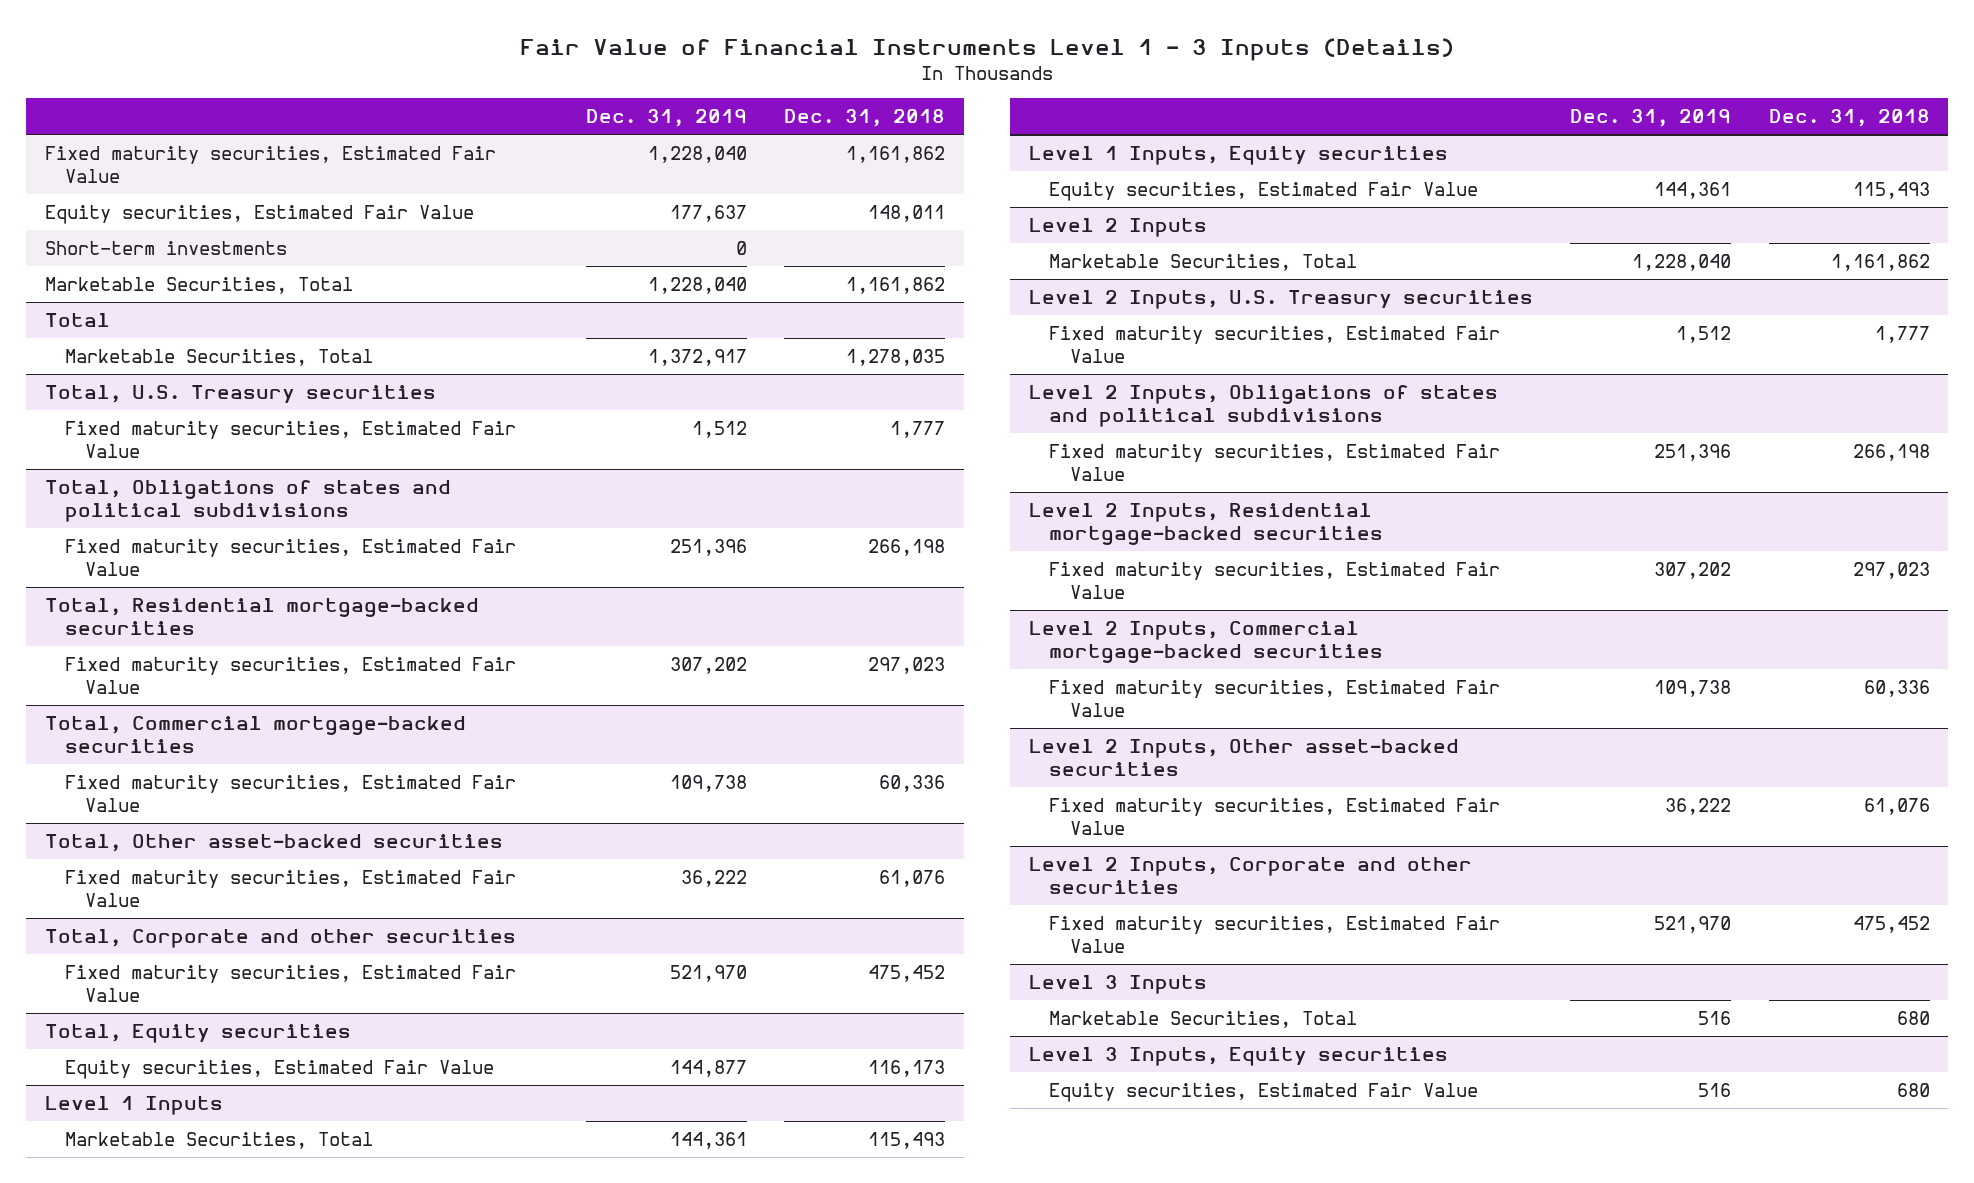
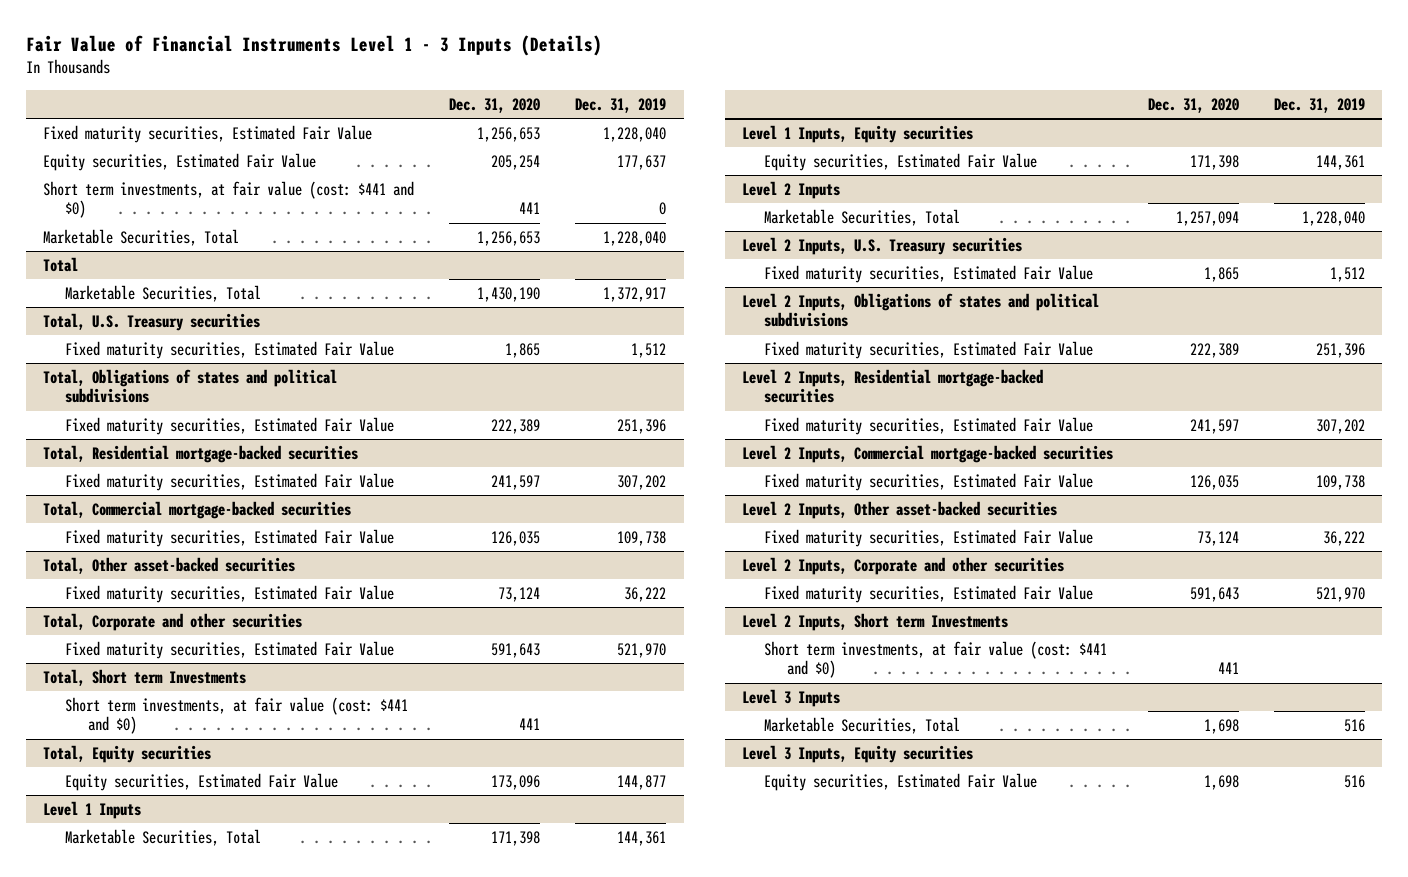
- | Dec. 31, 2019 | Dec. 31, 2018
+ | Dec. 31, 2020 | Dec. 31, 2019
- Short-term investments | 0 |
+ Short term investments, at fair value (cost: $441 and $0) | 441 | 0
+ Total, Short term Investments
+ Short term investments, at fair value (cost: $441 and $0) | 441 |
+ Level 2 Inputs, Short term Investments
+ Short term investments, at fair value (cost: $441 and $0) | 441 |

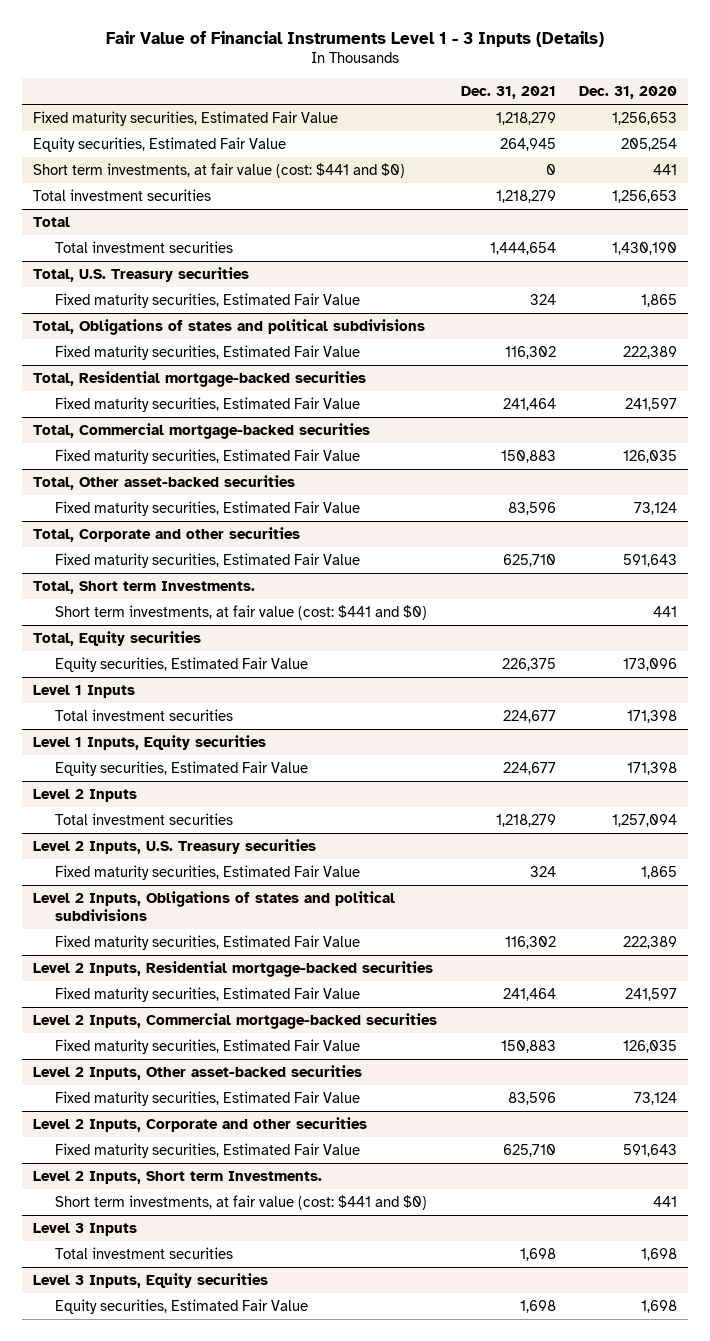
- | Dec. 31, 2020 | Dec. 31, 2019
+ | Dec. 31, 2021 | Dec. 31, 2020
- Marketable Securities, Total | 1,256,653 | 1,228,040
+ Total investment securities | 1,218,279 | 1,256,653
@ Total
- Marketable Securities, Total | 1,430,190 | 1,372,917
+ Total investment securities | 1,444,654 | 1,430,190
- Total, Short term Investments
+ Total, Short term Investments.
@ Level 1 Inputs
- Marketable Securities, Total | 171,398 | 144,361
+ Total investment securities | 224,677 | 171,398
@ Level 2 Inputs
- Marketable Securities, Total | 1,257,094 | 1,228,040
+ Total investment securities | 1,218,279 | 1,257,094
- Level 2 Inputs, Short term Investments
+ Level 2 Inputs, Short term Investments.
@ Level 3 Inputs
- Marketable Securities, Total | 1,698 | 516
+ Total investment securities | 1,698 | 1,698

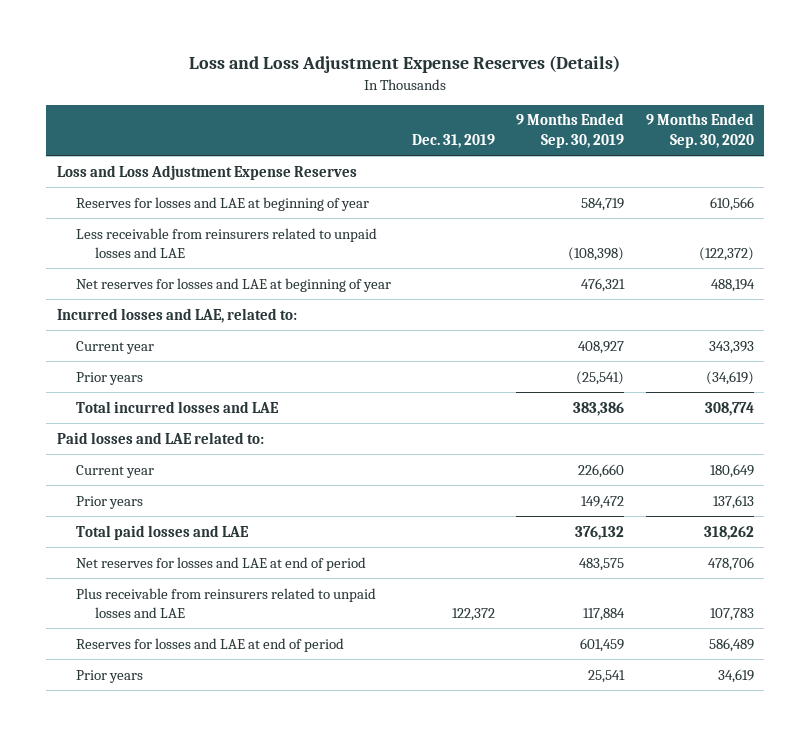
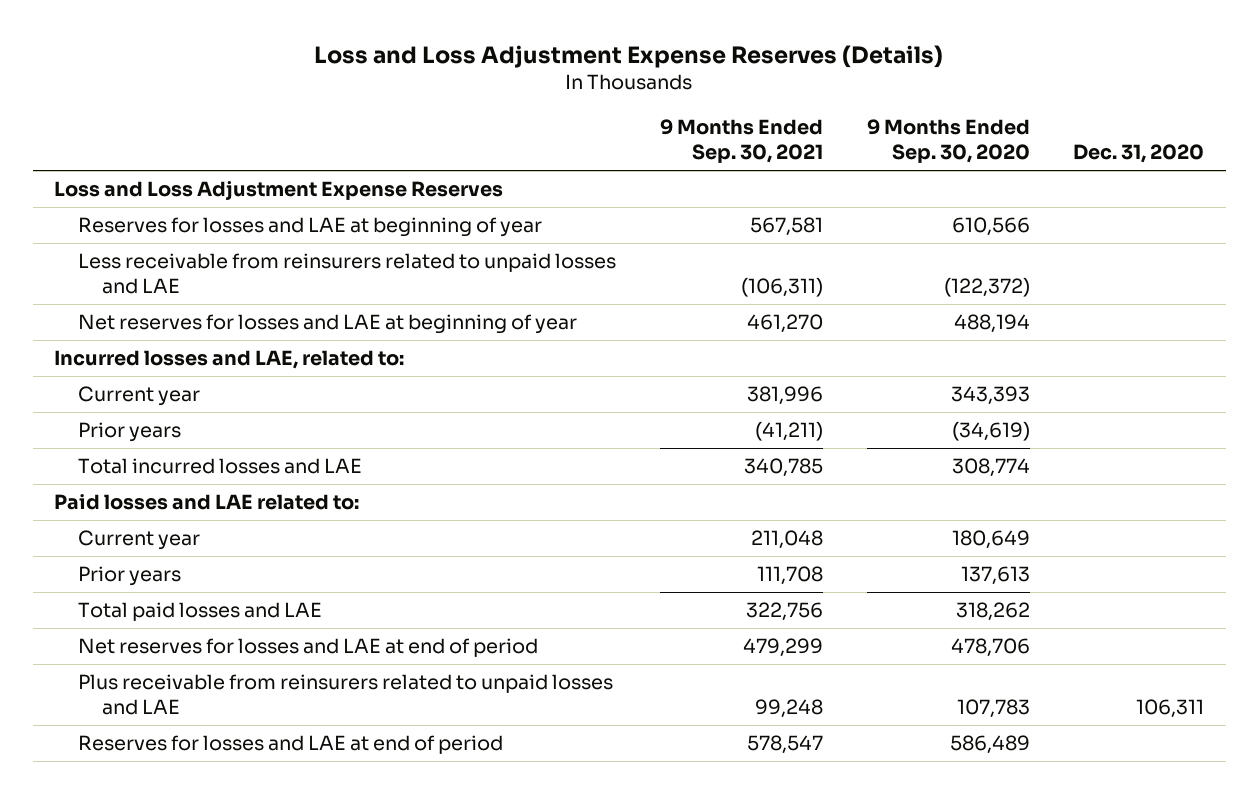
- | Dec. 31, 2019 | 9 Months Ended Sep. 30, 2019 | 9 Months Ended Sep. 30, 2020
+ | 9 Months Ended Sep. 30, 2021 | 9 Months Ended Sep. 30, 2020 | Dec. 31, 2020
- Prior years | | 25,541 | 34,619

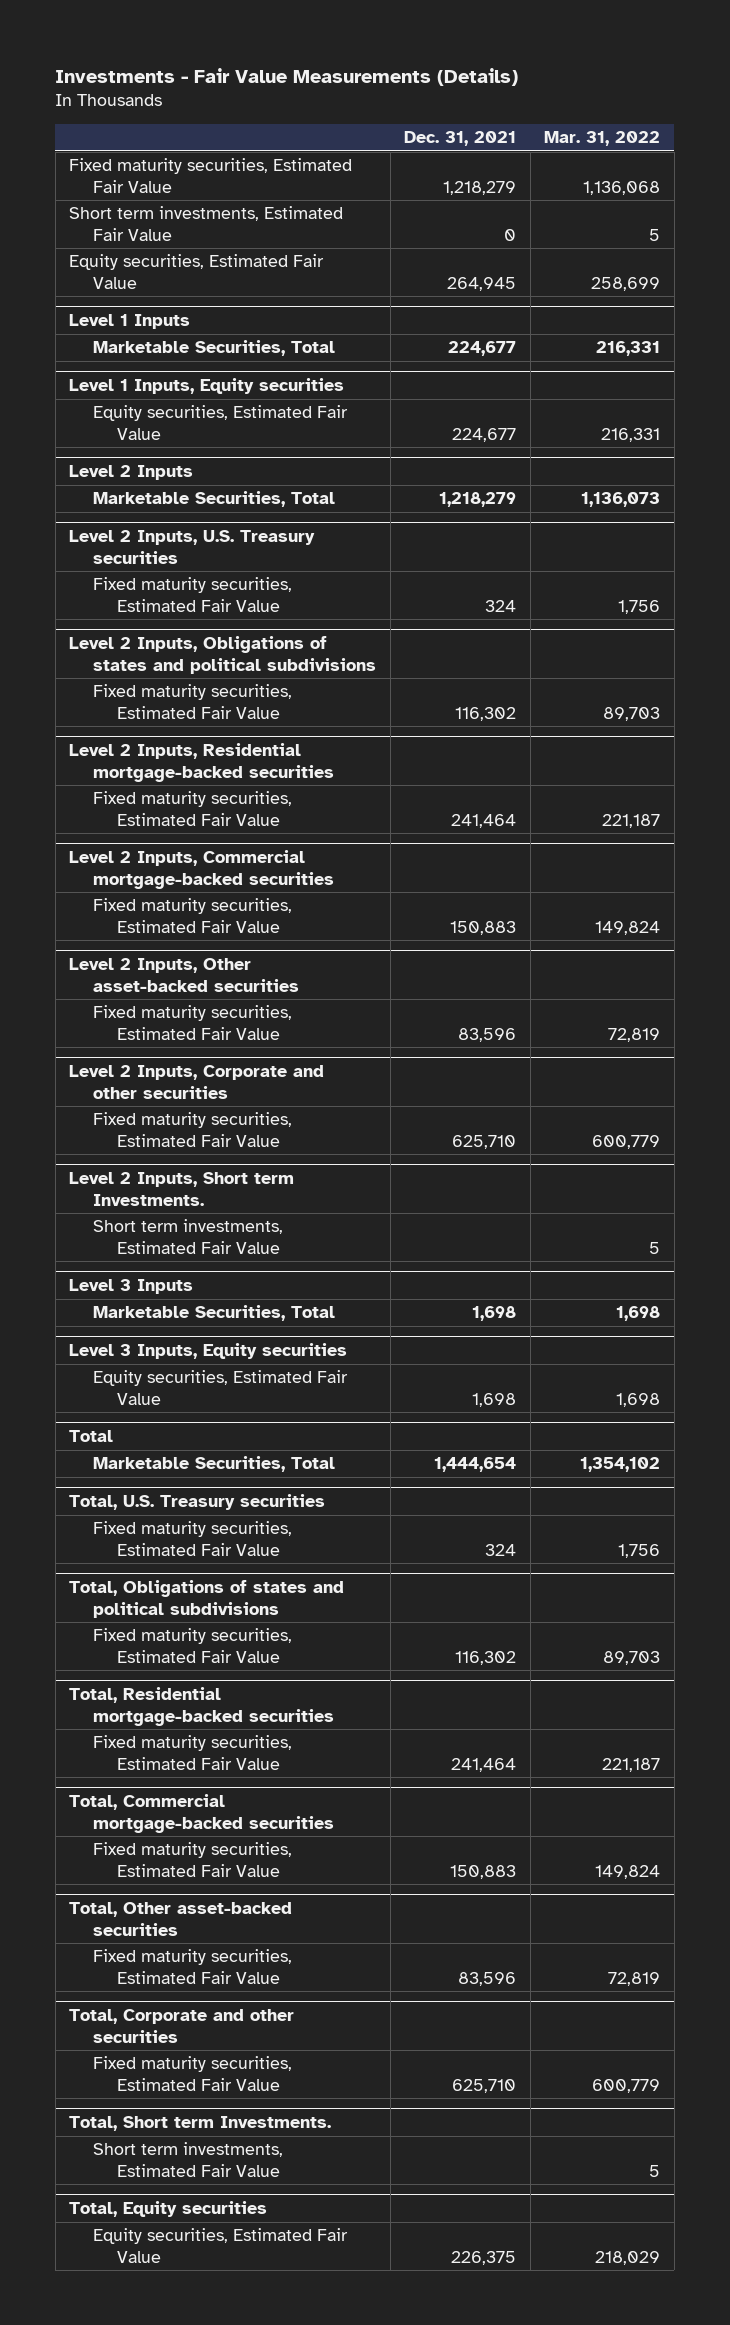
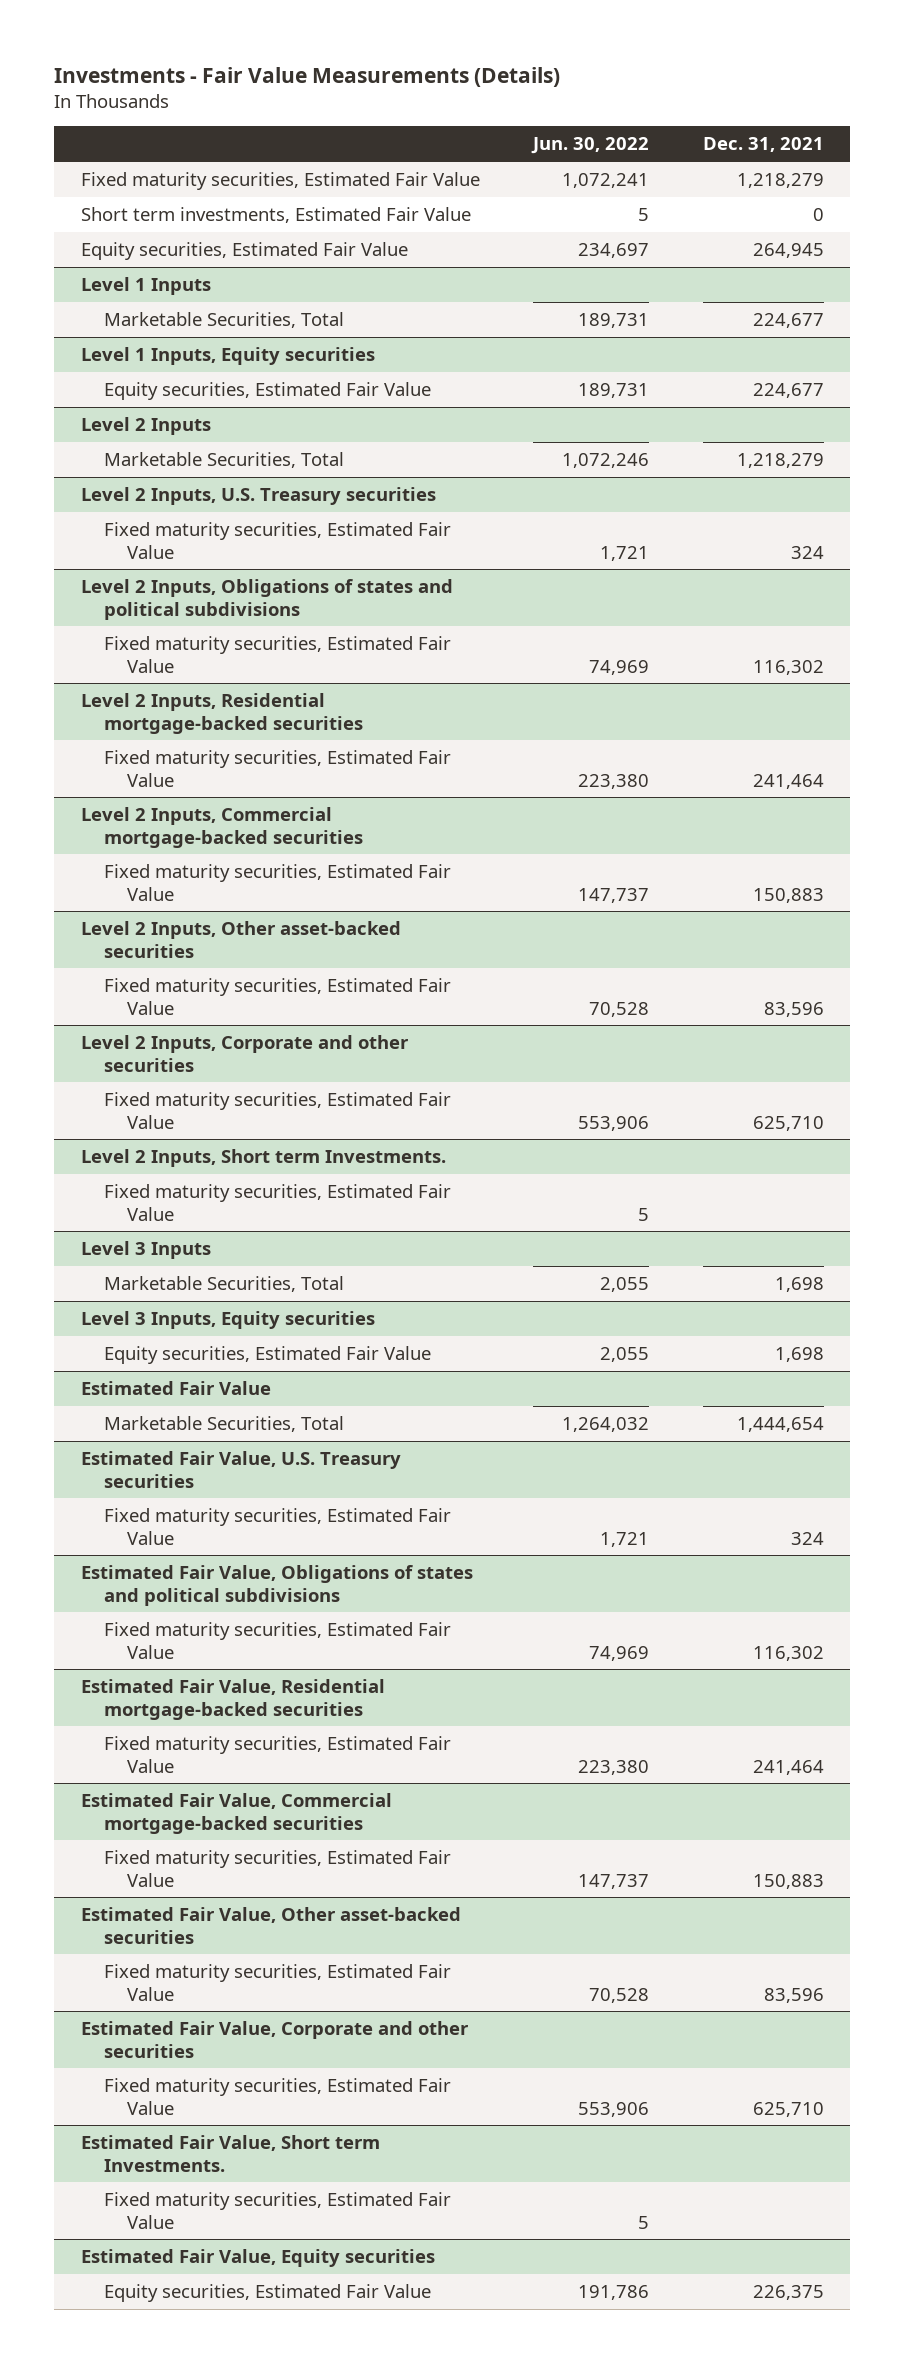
- | Dec. 31, 2021 | Mar. 31, 2022
+ | Jun. 30, 2022 | Dec. 31, 2021
@ Level 2 Inputs, Short term Investments.
- Short term investments, Estimated Fair Value | | 5
+ Fixed maturity securities, Estimated Fair Value | 5 |
- Total
+ Estimated Fair Value
- Total, U.S. Treasury securities
+ Estimated Fair Value, U.S. Treasury securities
- Total, Obligations of states and political subdivisions
+ Estimated Fair Value, Obligations of states and political subdivisions
- Total, Residential mortgage-backed securities
+ Estimated Fair Value, Residential mortgage-backed securities
- Total, Commercial mortgage-backed securities
+ Estimated Fair Value, Commercial mortgage-backed securities
- Total, Other asset-backed securities
+ Estimated Fair Value, Other asset-backed securities
- Total, Corporate and other securities
+ Estimated Fair Value, Corporate and other securities
- Total, Short term Investments.
- Short term investments, Estimated Fair Value | | 5
- Total, Equity securities
+ Estimated Fair Value, Short term Investments.
+ Fixed maturity securities, Estimated Fair Value | 5 |
+ Estimated Fair Value, Equity securities

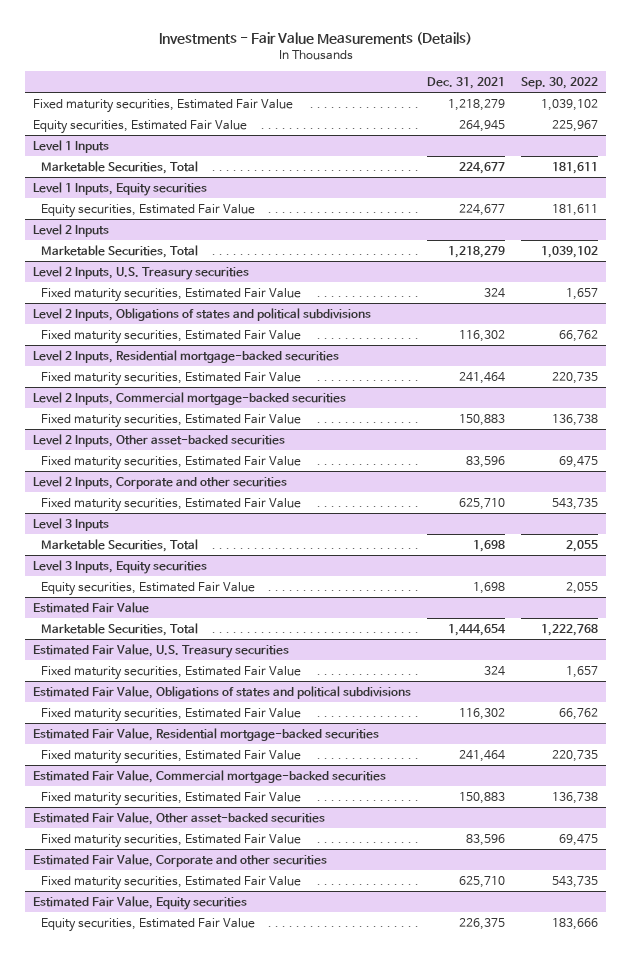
- | Jun. 30, 2022 | Dec. 31, 2021
+ | Dec. 31, 2021 | Sep. 30, 2022
- Short term investments, Estimated Fair Value | 5 | 0
- Level 2 Inputs, Short term Investments.
- Fixed maturity securities, Estimated Fair Value | 5 |
- Estimated Fair Value, Short term Investments.
- Fixed maturity securities, Estimated Fair Value | 5 |

